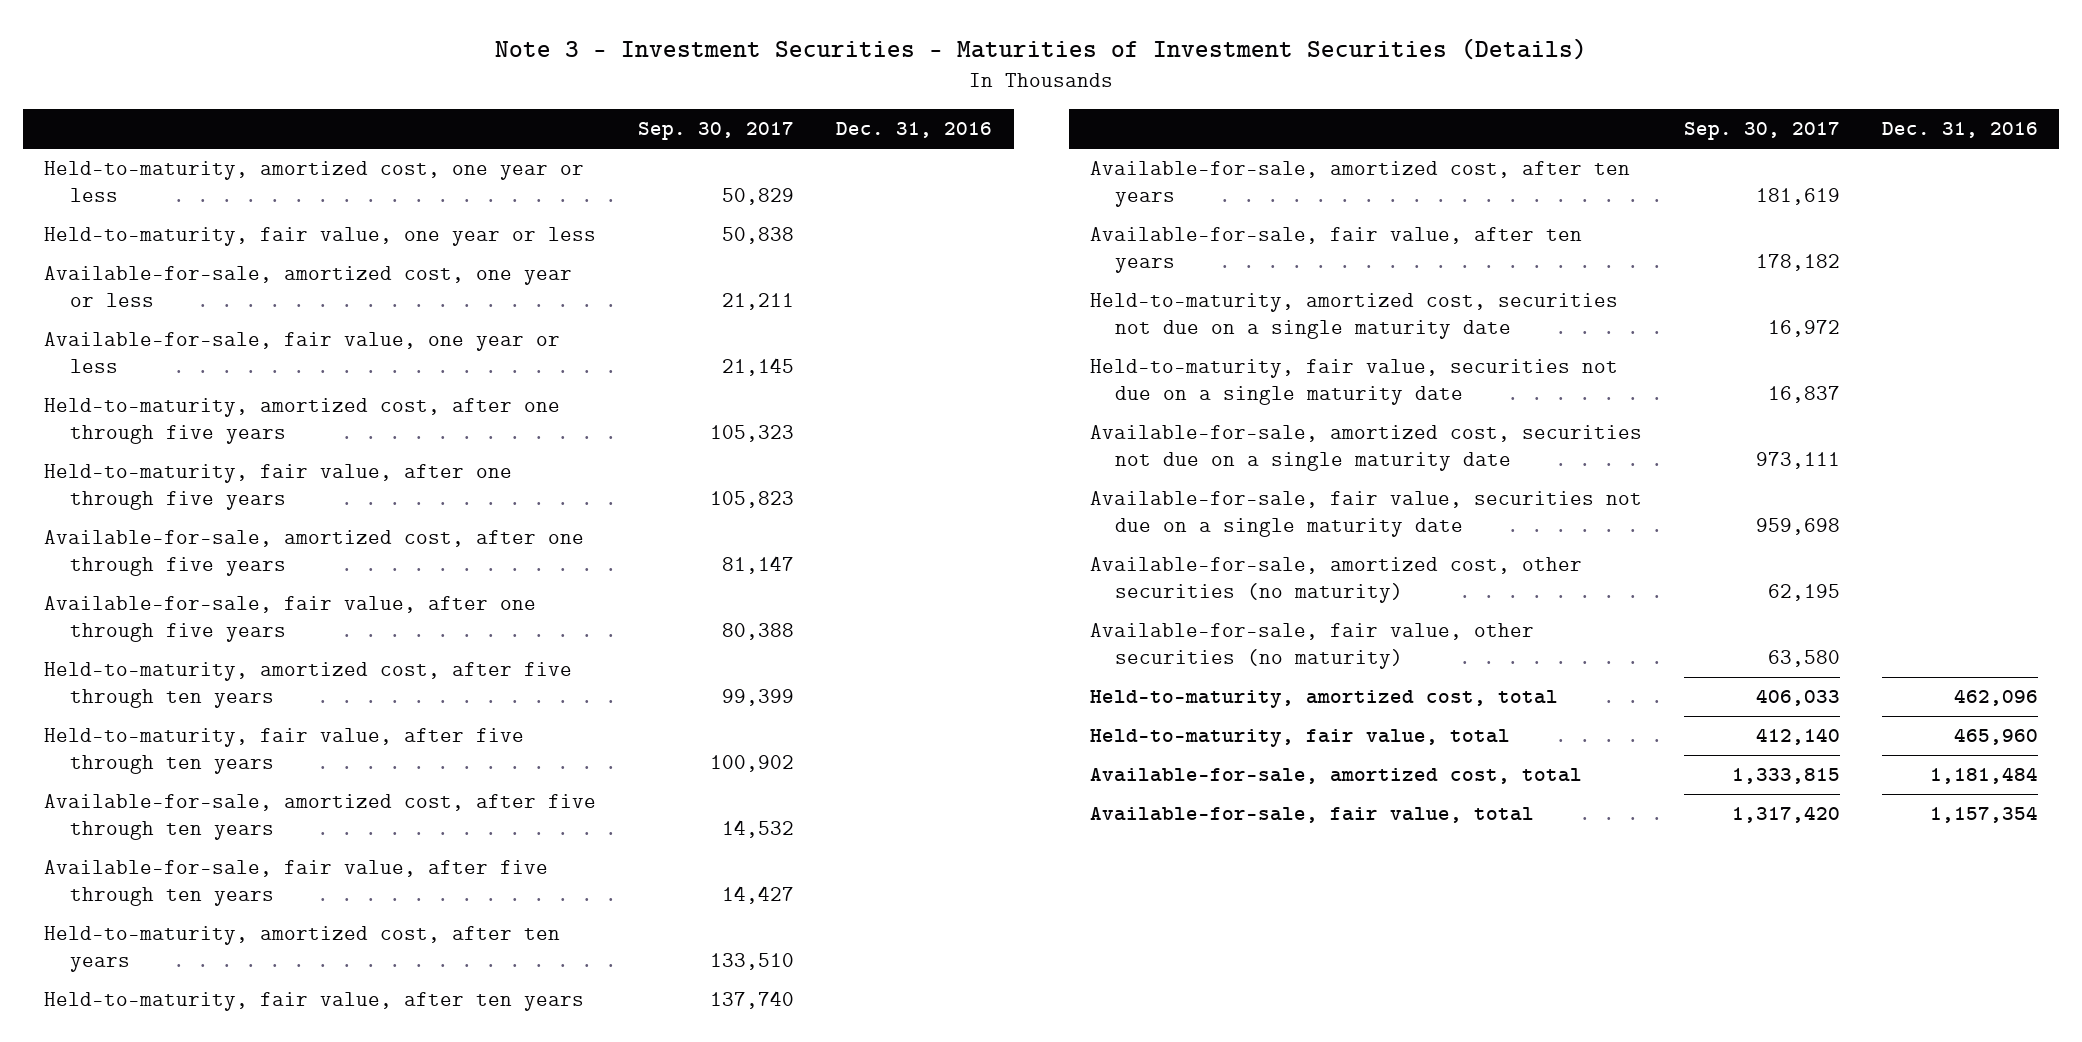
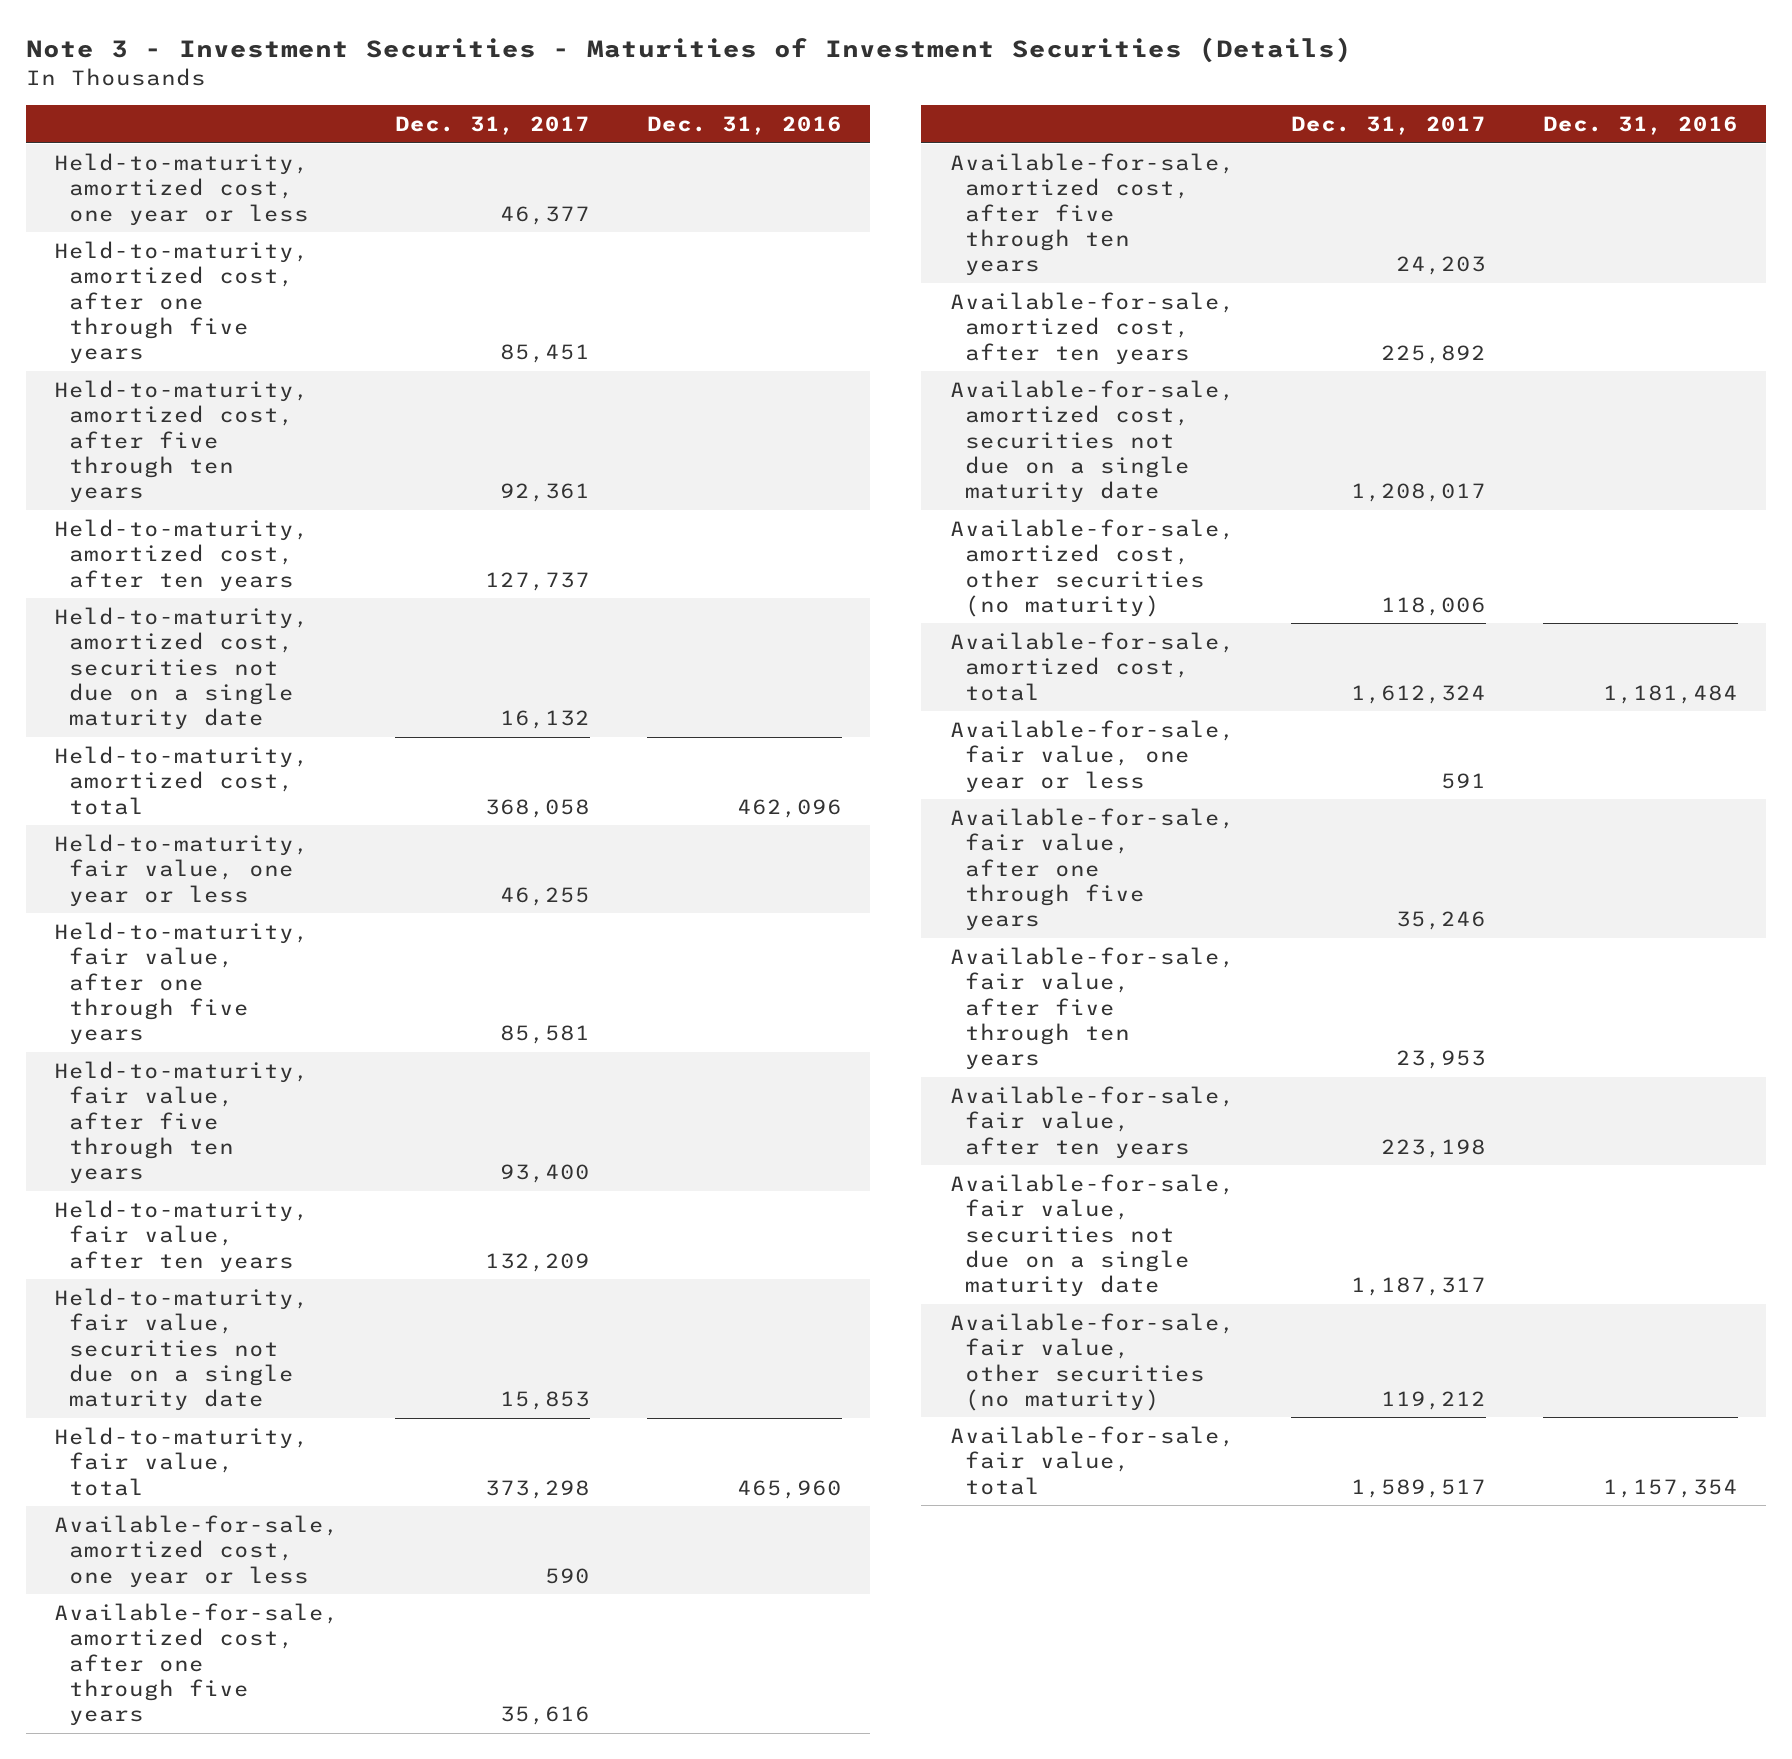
- | Sep. 30, 2017 | Dec. 31, 2016
+ | Dec. 31, 2017 | Dec. 31, 2016
moved up: Held-to-maturity, amortized cost, total | 368,058 | 462,096
moved down: Held-to-maturity, fair value, one year or less | 46,255 |
moved down: Held-to-maturity, fair value, after one through five years | 85,581 |
moved down: Held-to-maturity, fair value, after five through ten years | 93,400 |
moved down: Held-to-maturity, fair value, after ten years | 132,209 |
moved up: Held-to-maturity, fair value, total | 373,298 | 465,960
moved down: Available-for-sale, amortized cost, one year or less | 590 |
moved down: Available-for-sale, amortized cost, after one through five years | 35,616 |
moved down: Available-for-sale, amortized cost, after five through ten years | 24,203 |
moved down: Available-for-sale, amortized cost, after ten years | 225,892 |
moved down: Available-for-sale, fair value, one year or less | 591 |
moved down: Available-for-sale, fair value, after one through five years | 35,246 |
moved down: Available-for-sale, fair value, after five through ten years | 23,953 |
moved down: Available-for-sale, fair value, after ten years | 223,198 |
moved down: Available-for-sale, fair value, securities not due on a single maturity date | 1,187,317 |
moved down: Available-for-sale, fair value, other securities (no maturity) | 119,212 |

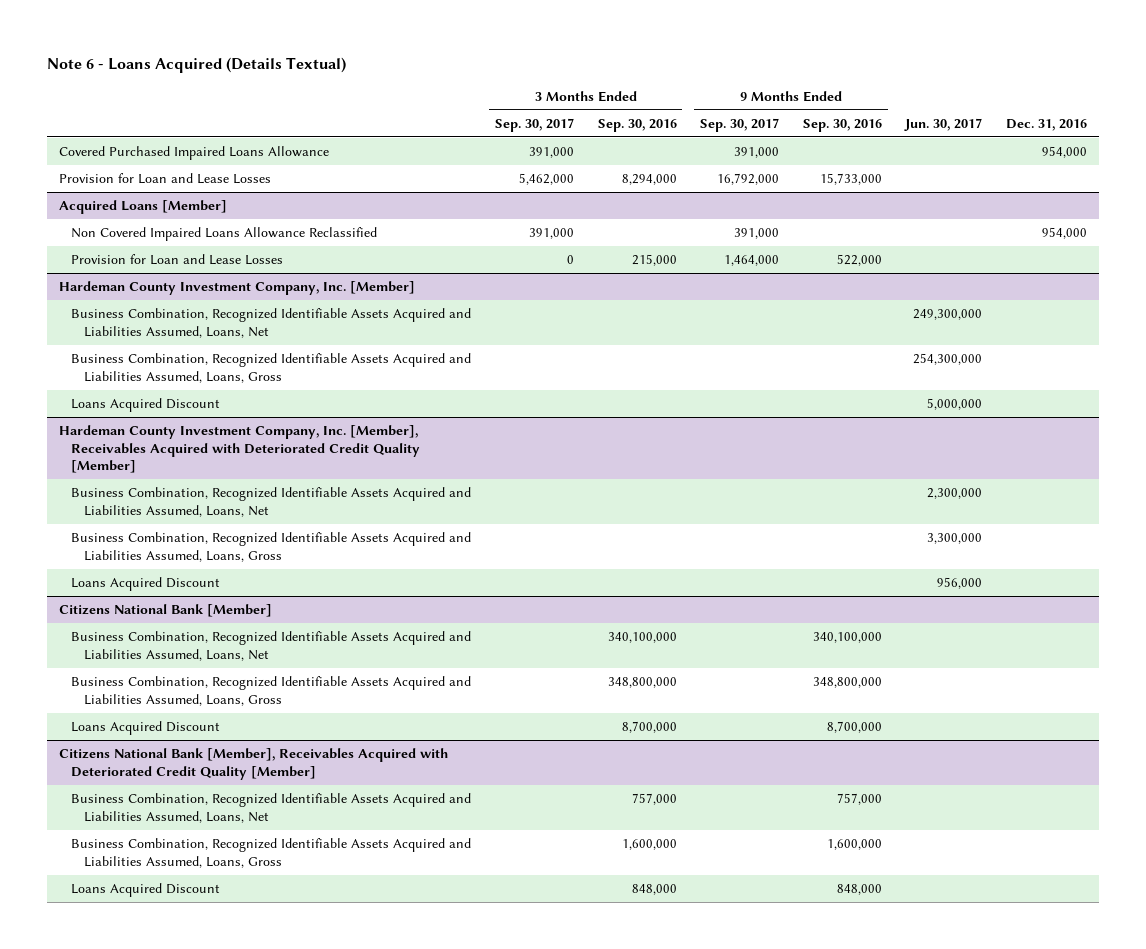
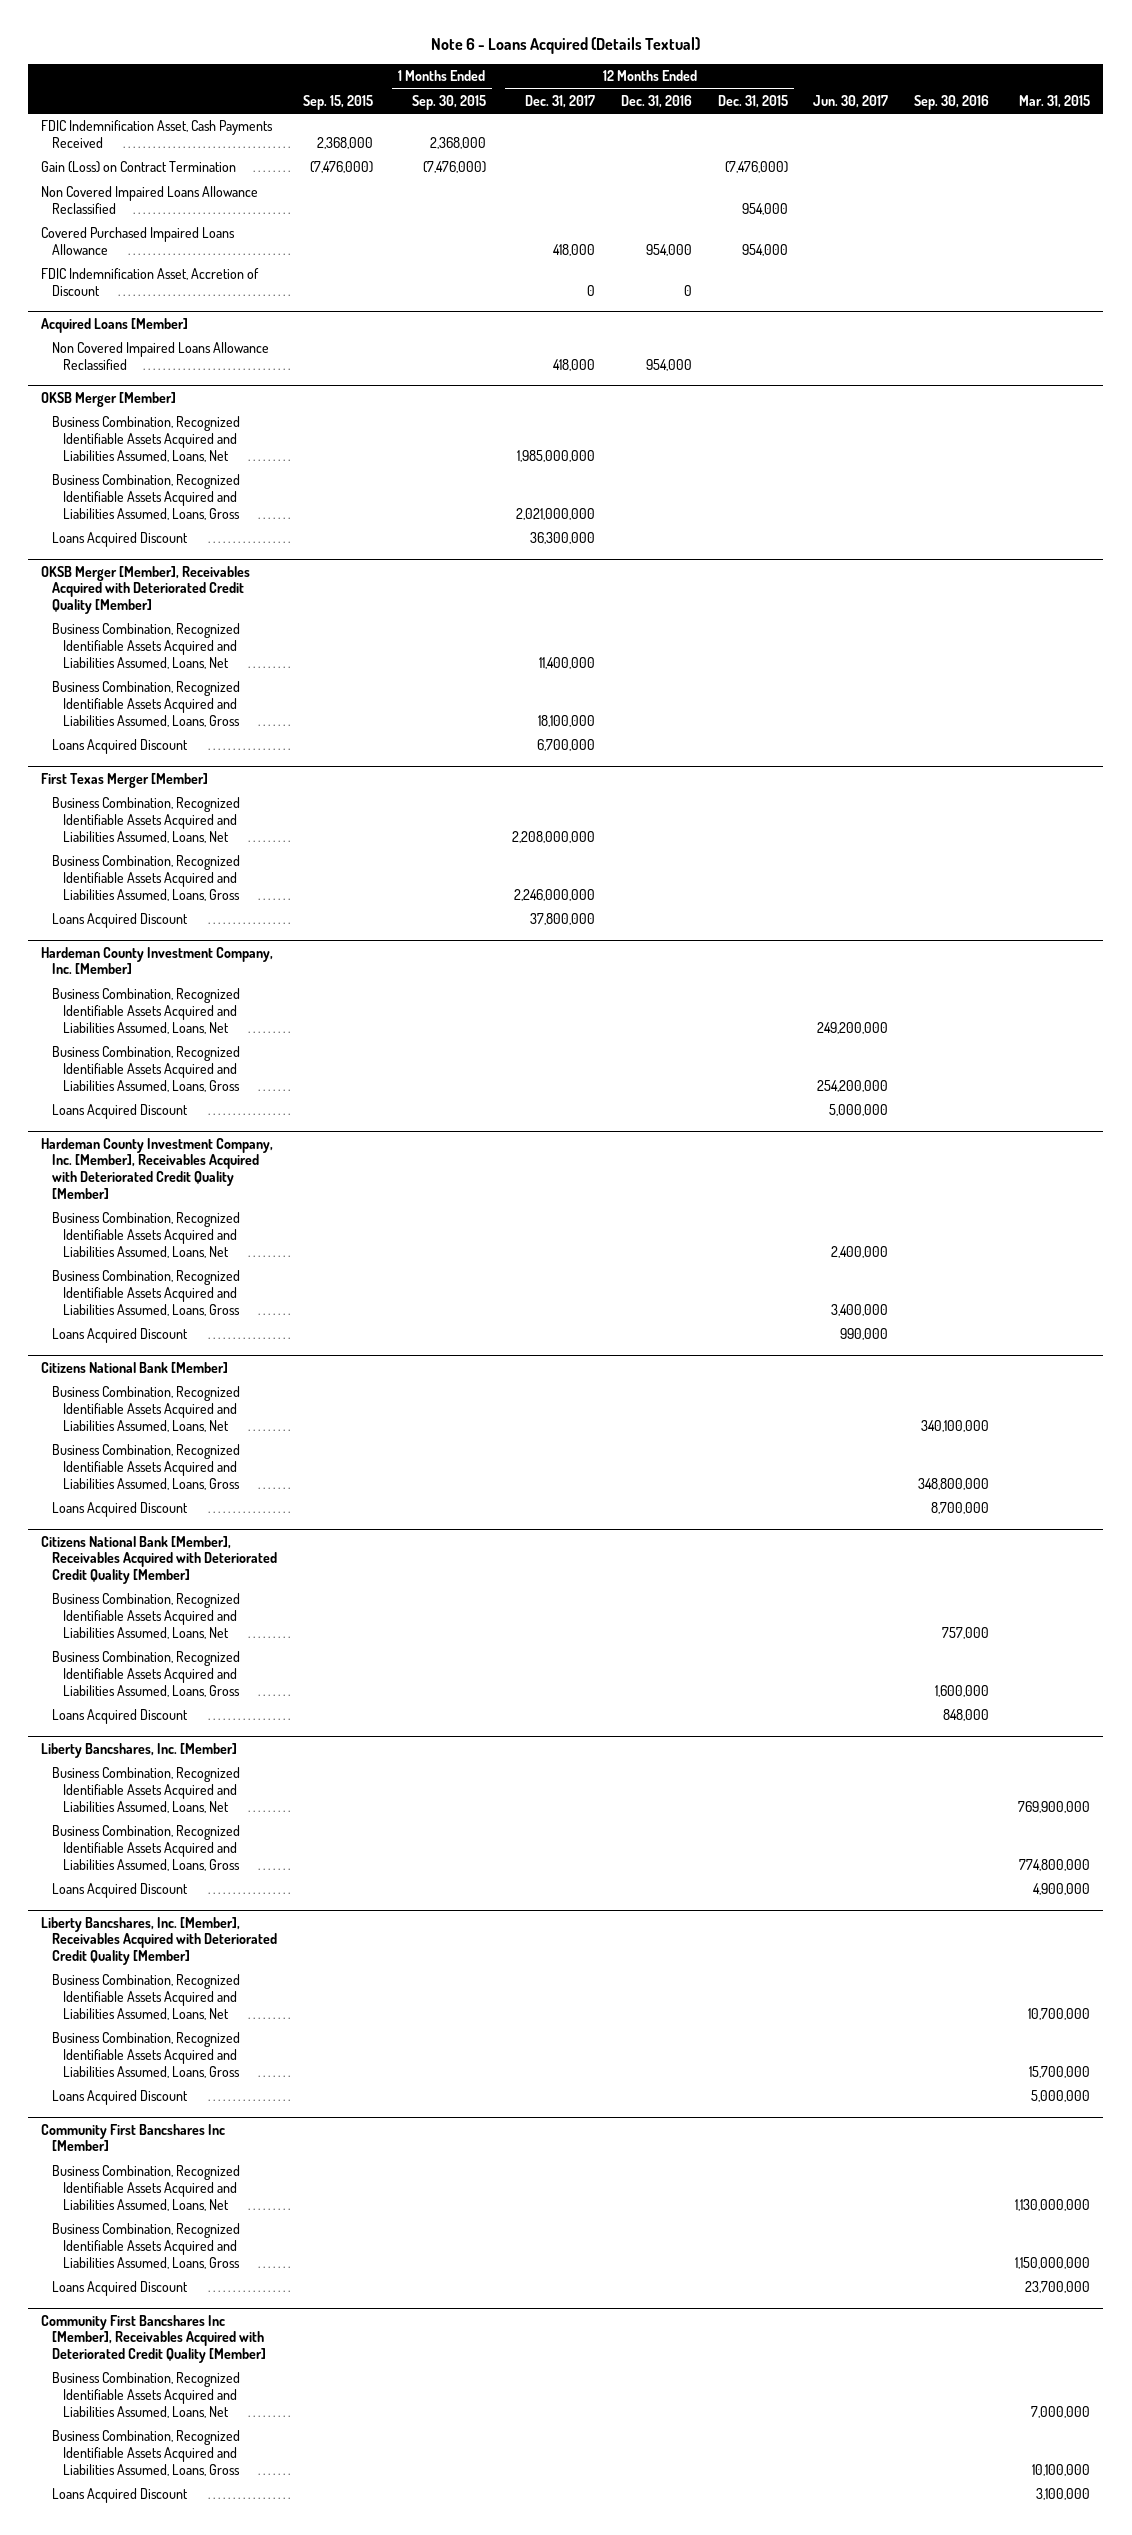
- | 3 Months Ended Sep. 30, 2017 | 3 Months Ended Sep. 30, 2016 | 9 Months Ended Sep. 30, 2017 | 9 Months Ended Sep. 30, 2016 | Jun. 30, 2017 | Dec. 31, 2016
+ | Sep. 15, 2015 | 1 Months Ended Sep. 30, 2015 | 12 Months Ended Dec. 31, 2017 | 12 Months Ended Dec. 31, 2016 | 12 Months Ended Dec. 31, 2015 | Jun. 30, 2017 | Sep. 30, 2016 | Mar. 31, 2015
+ FDIC Indemnification Asset, Cash Payments Received | 2,368,000 | 2,368,000 | | | | | |
+ Gain (Loss) on Contract Termination | (7,476,000) | (7,476,000) | | | (7,476,000) | | |
+ Non Covered Impaired Loans Allowance Reclassified | | | | | 954,000 | | |
- Provision for Loan and Lease Losses | 5,462,000 | 8,294,000 | 16,792,000 | 15,733,000 | |
+ FDIC Indemnification Asset, Accretion of Discount | | | 0 | 0 | | | |
@ Acquired Loans [Member]
- Provision for Loan and Lease Losses | 0 | 215,000 | 1,464,000 | 522,000 | |
+ OKSB Merger [Member]
+ Business Combination, Recognized Identifiable Assets Acquired and Liabilities Assumed, Loans, Net | | | 1,985,000,000 | | | | |
+ Business Combination, Recognized Identifiable Assets Acquired and Liabilities Assumed, Loans, Gross | | | 2,021,000,000 | | | | |
+ Loans Acquired Discount | | | 36,300,000 | | | | |
+ OKSB Merger [Member], Receivables Acquired with Deteriorated Credit Quality [Member]
+ Business Combination, Recognized Identifiable Assets Acquired and Liabilities Assumed, Loans, Net | | | 11,400,000 | | | | |
+ Business Combination, Recognized Identifiable Assets Acquired and Liabilities Assumed, Loans, Gross | | | 18,100,000 | | | | |
+ Loans Acquired Discount | | | 6,700,000 | | | | |
+ First Texas Merger [Member]
+ Business Combination, Recognized Identifiable Assets Acquired and Liabilities Assumed, Loans, Net | | | 2,208,000,000 | | | | |
+ Business Combination, Recognized Identifiable Assets Acquired and Liabilities Assumed, Loans, Gross | | | 2,246,000,000 | | | | |
+ Loans Acquired Discount | | | 37,800,000 | | | | |
@ Hardeman County Investment Company, Inc. [Member]
- Business Combination, Recognized Identifiable Assets Acquired and Liabilities Assumed, Loans, Net | | | | | 249,300,000 |
- Business Combination, Recognized Identifiable Assets Acquired and Liabilities Assumed, Loans, Gross | | | | | 254,300,000 |
+ Business Combination, Recognized Identifiable Assets Acquired and Liabilities Assumed, Loans, Net | | | | | | 249,200,000 | |
+ Business Combination, Recognized Identifiable Assets Acquired and Liabilities Assumed, Loans, Gross | | | | | | 254,200,000 | |
@ Hardeman County Investment Company, Inc. [Member], Receivables Acquired with Deteriorated Credit Quality [Member]
- Business Combination, Recognized Identifiable Assets Acquired and Liabilities Assumed, Loans, Net | | | | | 2,300,000 |
- Business Combination, Recognized Identifiable Assets Acquired and Liabilities Assumed, Loans, Gross | | | | | 3,300,000 |
- Loans Acquired Discount | | | | | 956,000 |
+ Business Combination, Recognized Identifiable Assets Acquired and Liabilities Assumed, Loans, Net | | | | | | 2,400,000 | |
+ Business Combination, Recognized Identifiable Assets Acquired and Liabilities Assumed, Loans, Gross | | | | | | 3,400,000 | |
+ Loans Acquired Discount | | | | | | 990,000 | |
+ Liberty Bancshares, Inc. [Member]
+ Business Combination, Recognized Identifiable Assets Acquired and Liabilities Assumed, Loans, Net | | | | | | | | 769,900,000
+ Business Combination, Recognized Identifiable Assets Acquired and Liabilities Assumed, Loans, Gross | | | | | | | | 774,800,000
+ Loans Acquired Discount | | | | | | | | 4,900,000
+ Liberty Bancshares, Inc. [Member], Receivables Acquired with Deteriorated Credit Quality [Member]
+ Business Combination, Recognized Identifiable Assets Acquired and Liabilities Assumed, Loans, Net | | | | | | | | 10,700,000
+ Business Combination, Recognized Identifiable Assets Acquired and Liabilities Assumed, Loans, Gross | | | | | | | | 15,700,000
+ Loans Acquired Discount | | | | | | | | 5,000,000
+ Community First Bancshares Inc [Member]
+ Business Combination, Recognized Identifiable Assets Acquired and Liabilities Assumed, Loans, Net | | | | | | | | 1,130,000,000
+ Business Combination, Recognized Identifiable Assets Acquired and Liabilities Assumed, Loans, Gross | | | | | | | | 1,150,000,000
+ Loans Acquired Discount | | | | | | | | 23,700,000
+ Community First Bancshares Inc [Member], Receivables Acquired with Deteriorated Credit Quality [Member]
+ Business Combination, Recognized Identifiable Assets Acquired and Liabilities Assumed, Loans, Net | | | | | | | | 7,000,000
+ Business Combination, Recognized Identifiable Assets Acquired and Liabilities Assumed, Loans, Gross | | | | | | | | 10,100,000
+ Loans Acquired Discount | | | | | | | | 3,100,000

